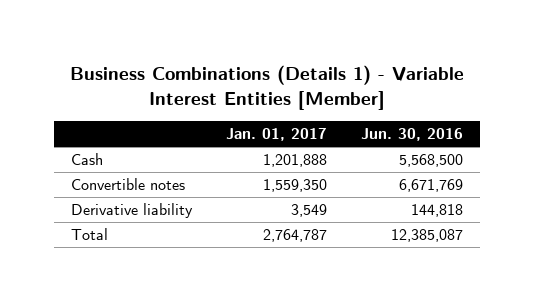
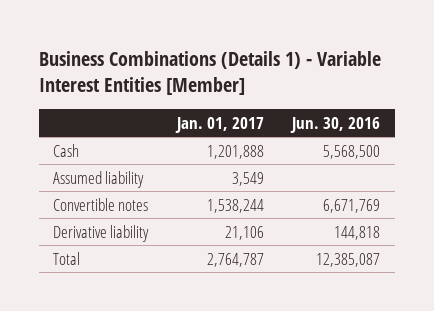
- Convertible notes | 1,559,350 | 6,671,769
- Derivative liability | 3,549 | 144,818
+ Assumed liability | 3,549 |
+ Convertible notes | 1,538,244 | 6,671,769
+ Derivative liability | 21,106 | 144,818

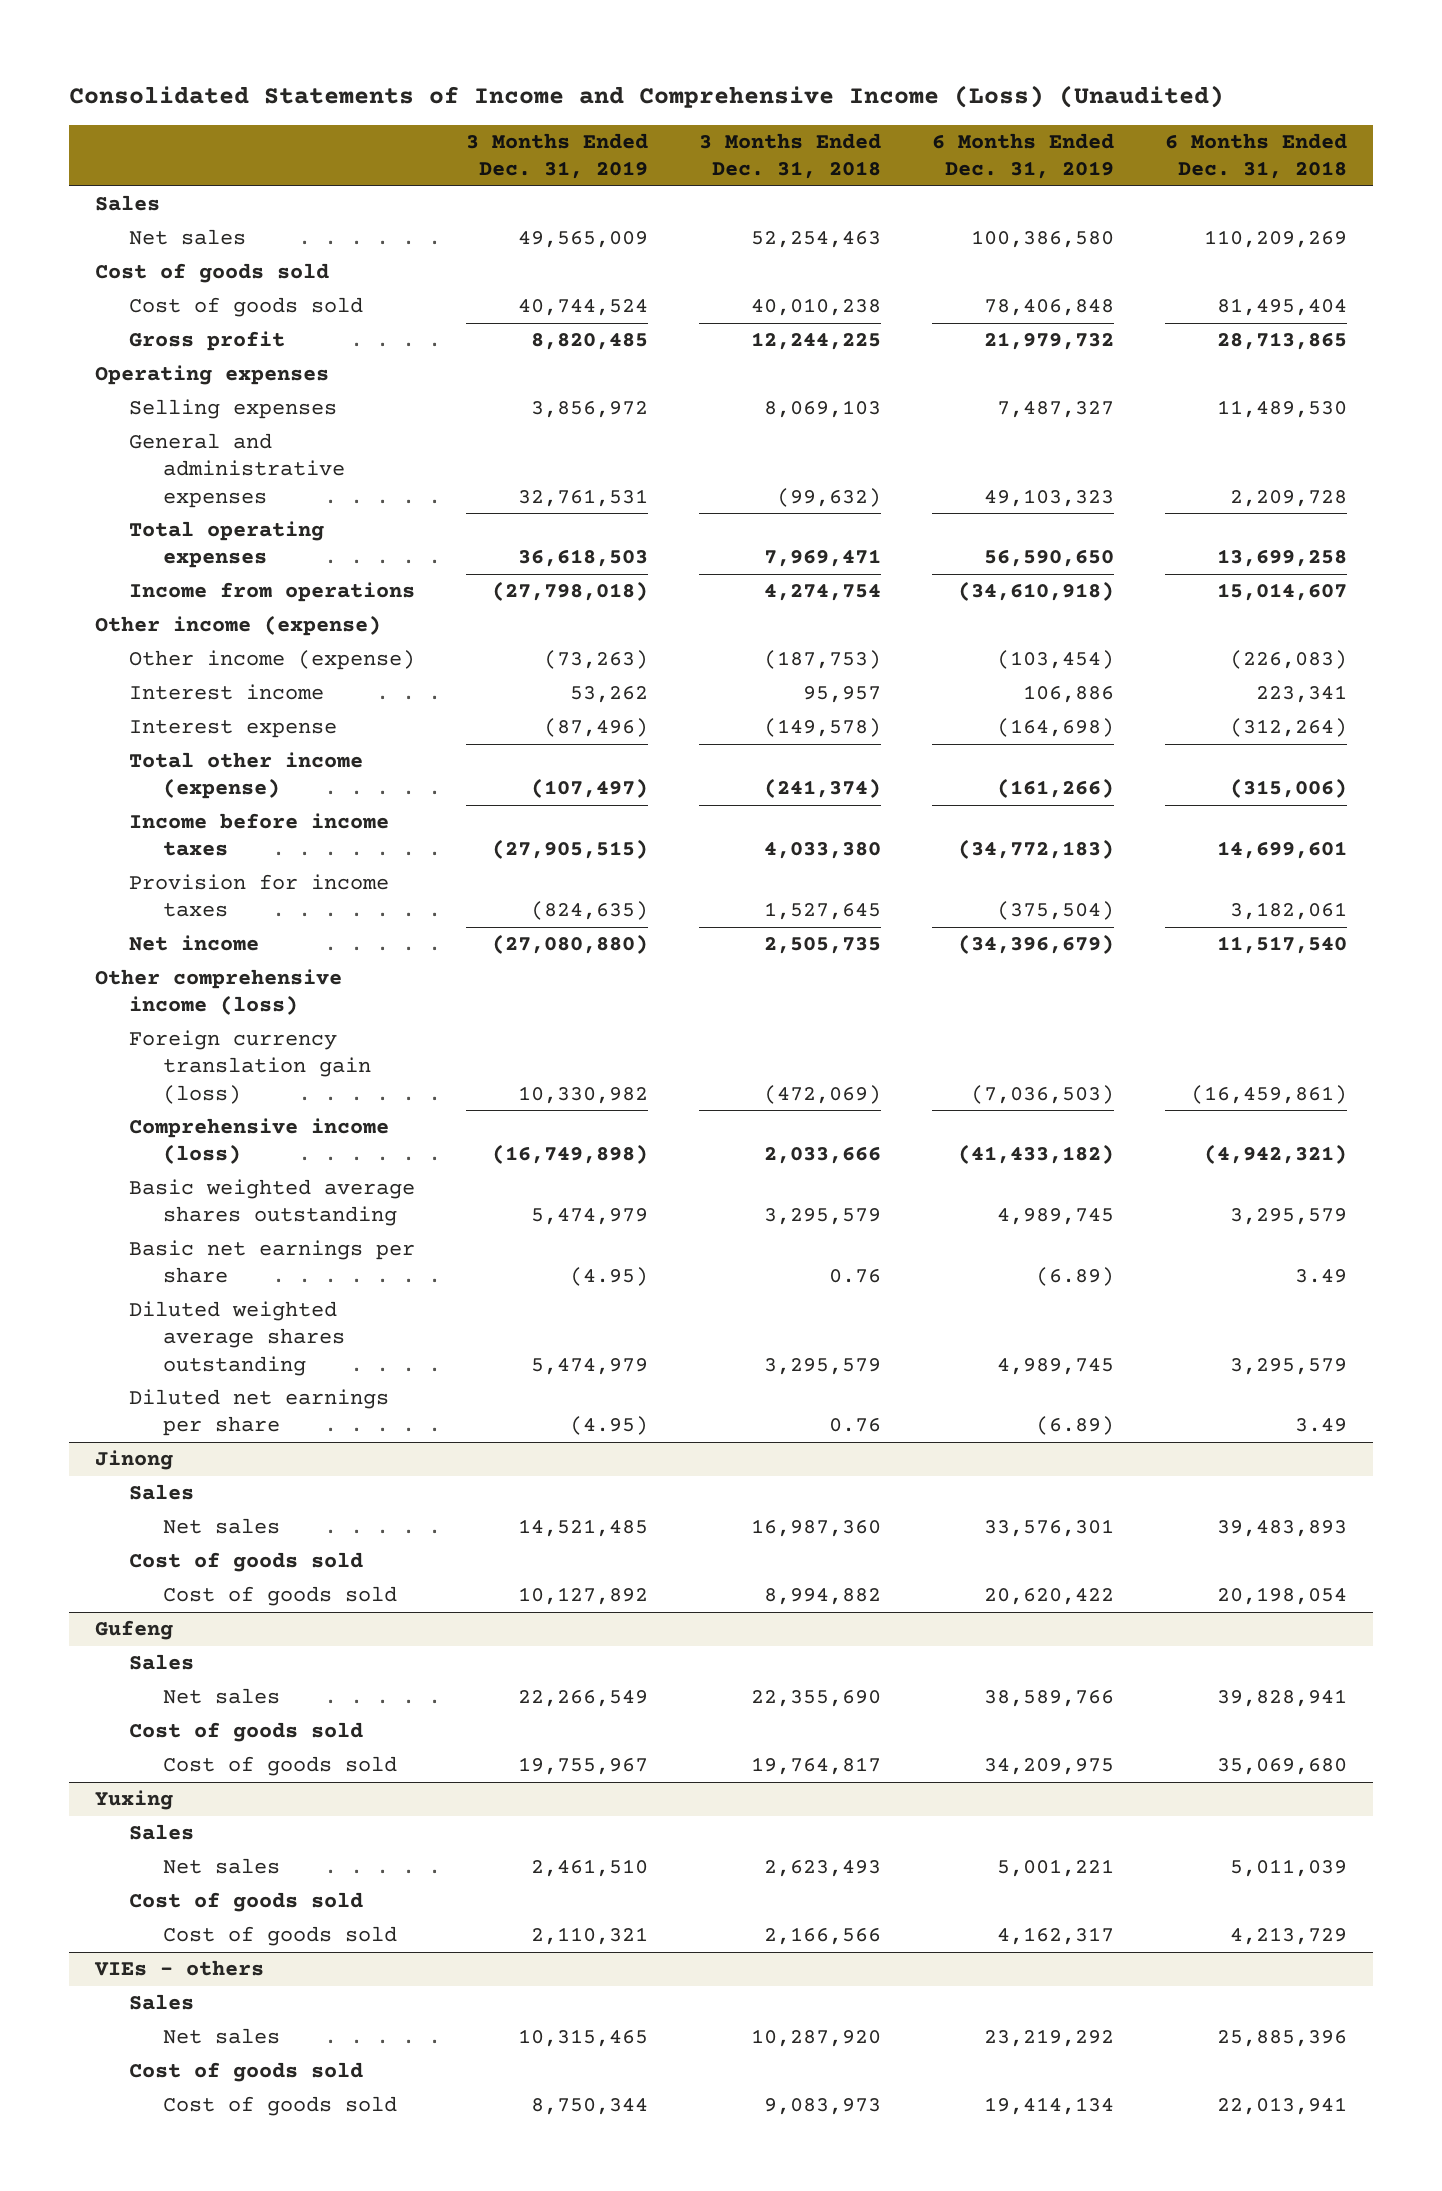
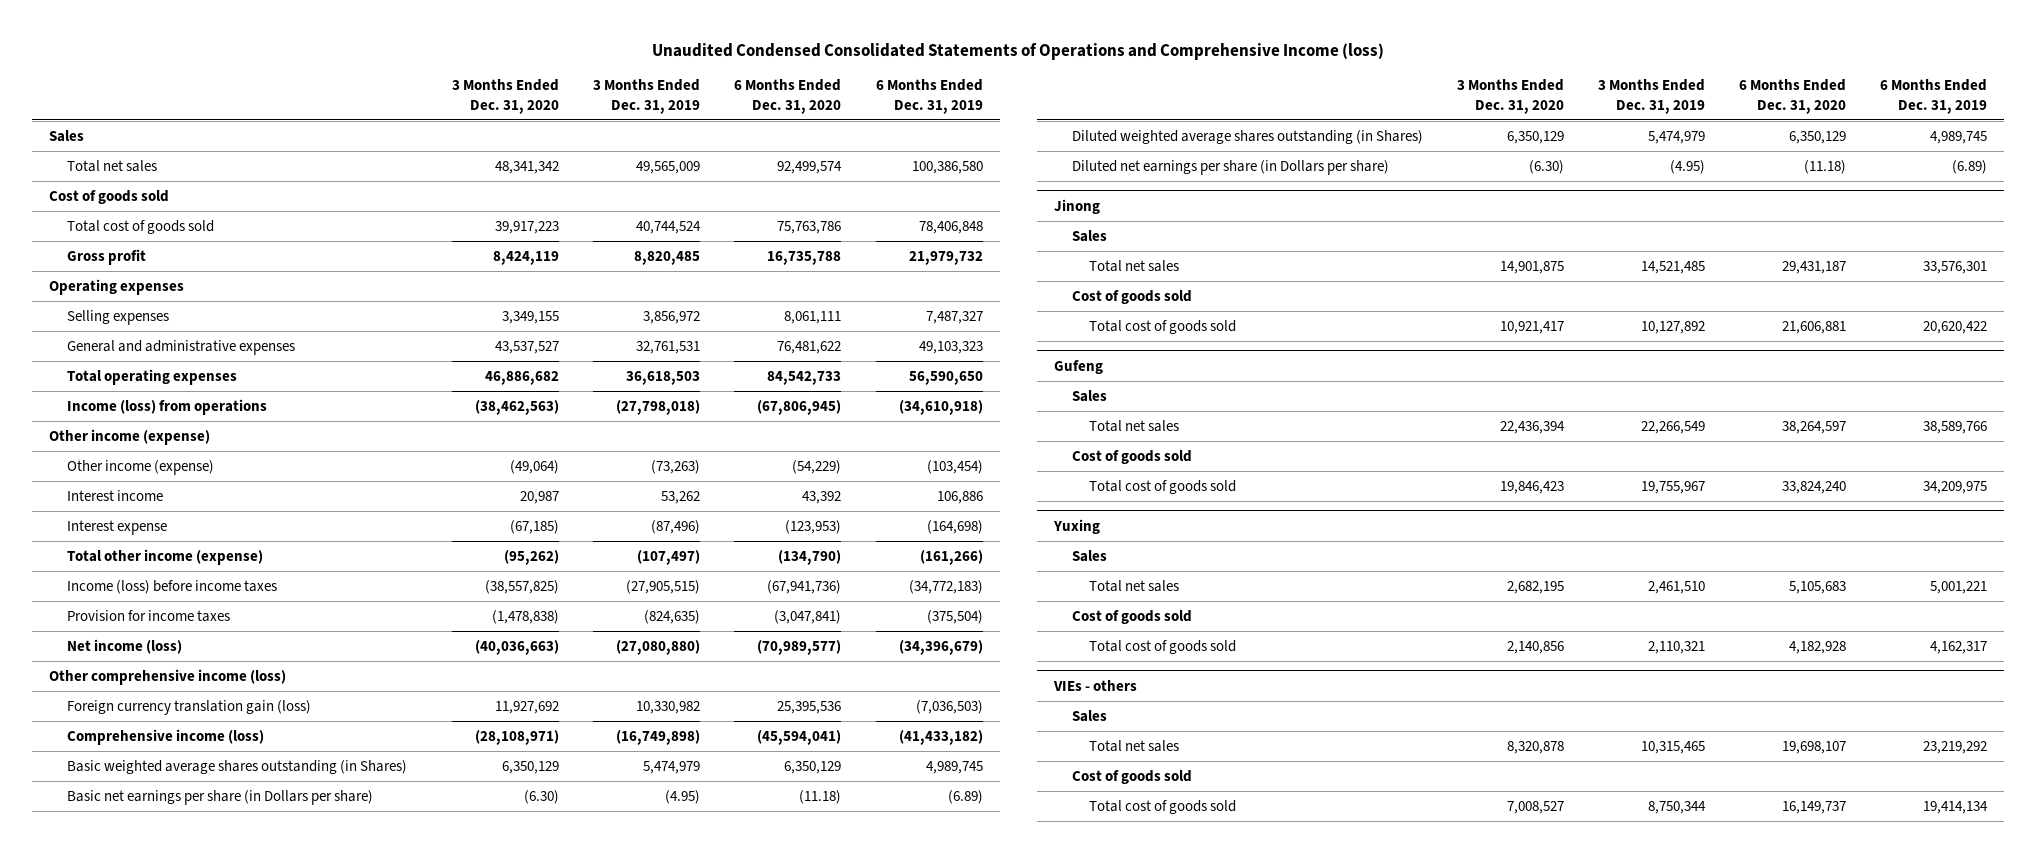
- Consolidated Statements of Income and Comprehensive Income (Loss) (Unaudited)
+ Unaudited Condensed Consolidated Statements of Operations and Comprehensive Income (loss)
- | 3 Months Ended Dec. 31, 2019 | 3 Months Ended Dec. 31, 2018 | 6 Months Ended Dec. 31, 2019 | 6 Months Ended Dec. 31, 2018
+ | 3 Months Ended Dec. 31, 2020 | 3 Months Ended Dec. 31, 2019 | 6 Months Ended Dec. 31, 2020 | 6 Months Ended Dec. 31, 2019
- Net sales | 49,565,009 | 52,254,463 | 100,386,580 | 110,209,269
+ Total net sales | 48,341,342 | 49,565,009 | 92,499,574 | 100,386,580
- Cost of goods sold | 40,744,524 | 40,010,238 | 78,406,848 | 81,495,404
+ Total cost of goods sold | 39,917,223 | 40,744,524 | 75,763,786 | 78,406,848
- Income from operations | (27,798,018) | 4,274,754 | (34,610,918) | 15,014,607
+ Income (loss) from operations | (38,462,563) | (27,798,018) | (67,806,945) | (34,610,918)
- Income before income taxes | (27,905,515) | 4,033,380 | (34,772,183) | 14,699,601
+ Income (loss) before income taxes | (38,557,825) | (27,905,515) | (67,941,736) | (34,772,183)
- Net income | (27,080,880) | 2,505,735 | (34,396,679) | 11,517,540
+ Net income (loss) | (40,036,663) | (27,080,880) | (70,989,577) | (34,396,679)
- Basic weighted average shares outstanding | 5,474,979 | 3,295,579 | 4,989,745 | 3,295,579
- Basic net earnings per share | (4.95) | 0.76 | (6.89) | 3.49
- Diluted weighted average shares outstanding | 5,474,979 | 3,295,579 | 4,989,745 | 3,295,579
- Diluted net earnings per share | (4.95) | 0.76 | (6.89) | 3.49
+ Basic weighted average shares outstanding (in Shares) | 6,350,129 | 5,474,979 | 6,350,129 | 4,989,745
+ Basic net earnings per share (in Dollars per share) | (6.30) | (4.95) | (11.18) | (6.89)
+ Diluted weighted average shares outstanding (in Shares) | 6,350,129 | 5,474,979 | 6,350,129 | 4,989,745
+ Diluted net earnings per share (in Dollars per share) | (6.30) | (4.95) | (11.18) | (6.89)
@ Jinong
- Net sales | 14,521,485 | 16,987,360 | 33,576,301 | 39,483,893
+ Total net sales | 14,901,875 | 14,521,485 | 29,431,187 | 33,576,301
- Cost of goods sold | 10,127,892 | 8,994,882 | 20,620,422 | 20,198,054
+ Total cost of goods sold | 10,921,417 | 10,127,892 | 21,606,881 | 20,620,422
@ Gufeng
- Net sales | 22,266,549 | 22,355,690 | 38,589,766 | 39,828,941
+ Total net sales | 22,436,394 | 22,266,549 | 38,264,597 | 38,589,766
- Cost of goods sold | 19,755,967 | 19,764,817 | 34,209,975 | 35,069,680
+ Total cost of goods sold | 19,846,423 | 19,755,967 | 33,824,240 | 34,209,975
@ Yuxing
- Net sales | 2,461,510 | 2,623,493 | 5,001,221 | 5,011,039
+ Total net sales | 2,682,195 | 2,461,510 | 5,105,683 | 5,001,221
- Cost of goods sold | 2,110,321 | 2,166,566 | 4,162,317 | 4,213,729
+ Total cost of goods sold | 2,140,856 | 2,110,321 | 4,182,928 | 4,162,317
@ VIEs - others
- Net sales | 10,315,465 | 10,287,920 | 23,219,292 | 25,885,396
+ Total net sales | 8,320,878 | 10,315,465 | 19,698,107 | 23,219,292
- Cost of goods sold | 8,750,344 | 9,083,973 | 19,414,134 | 22,013,941
+ Total cost of goods sold | 7,008,527 | 8,750,344 | 16,149,737 | 19,414,134

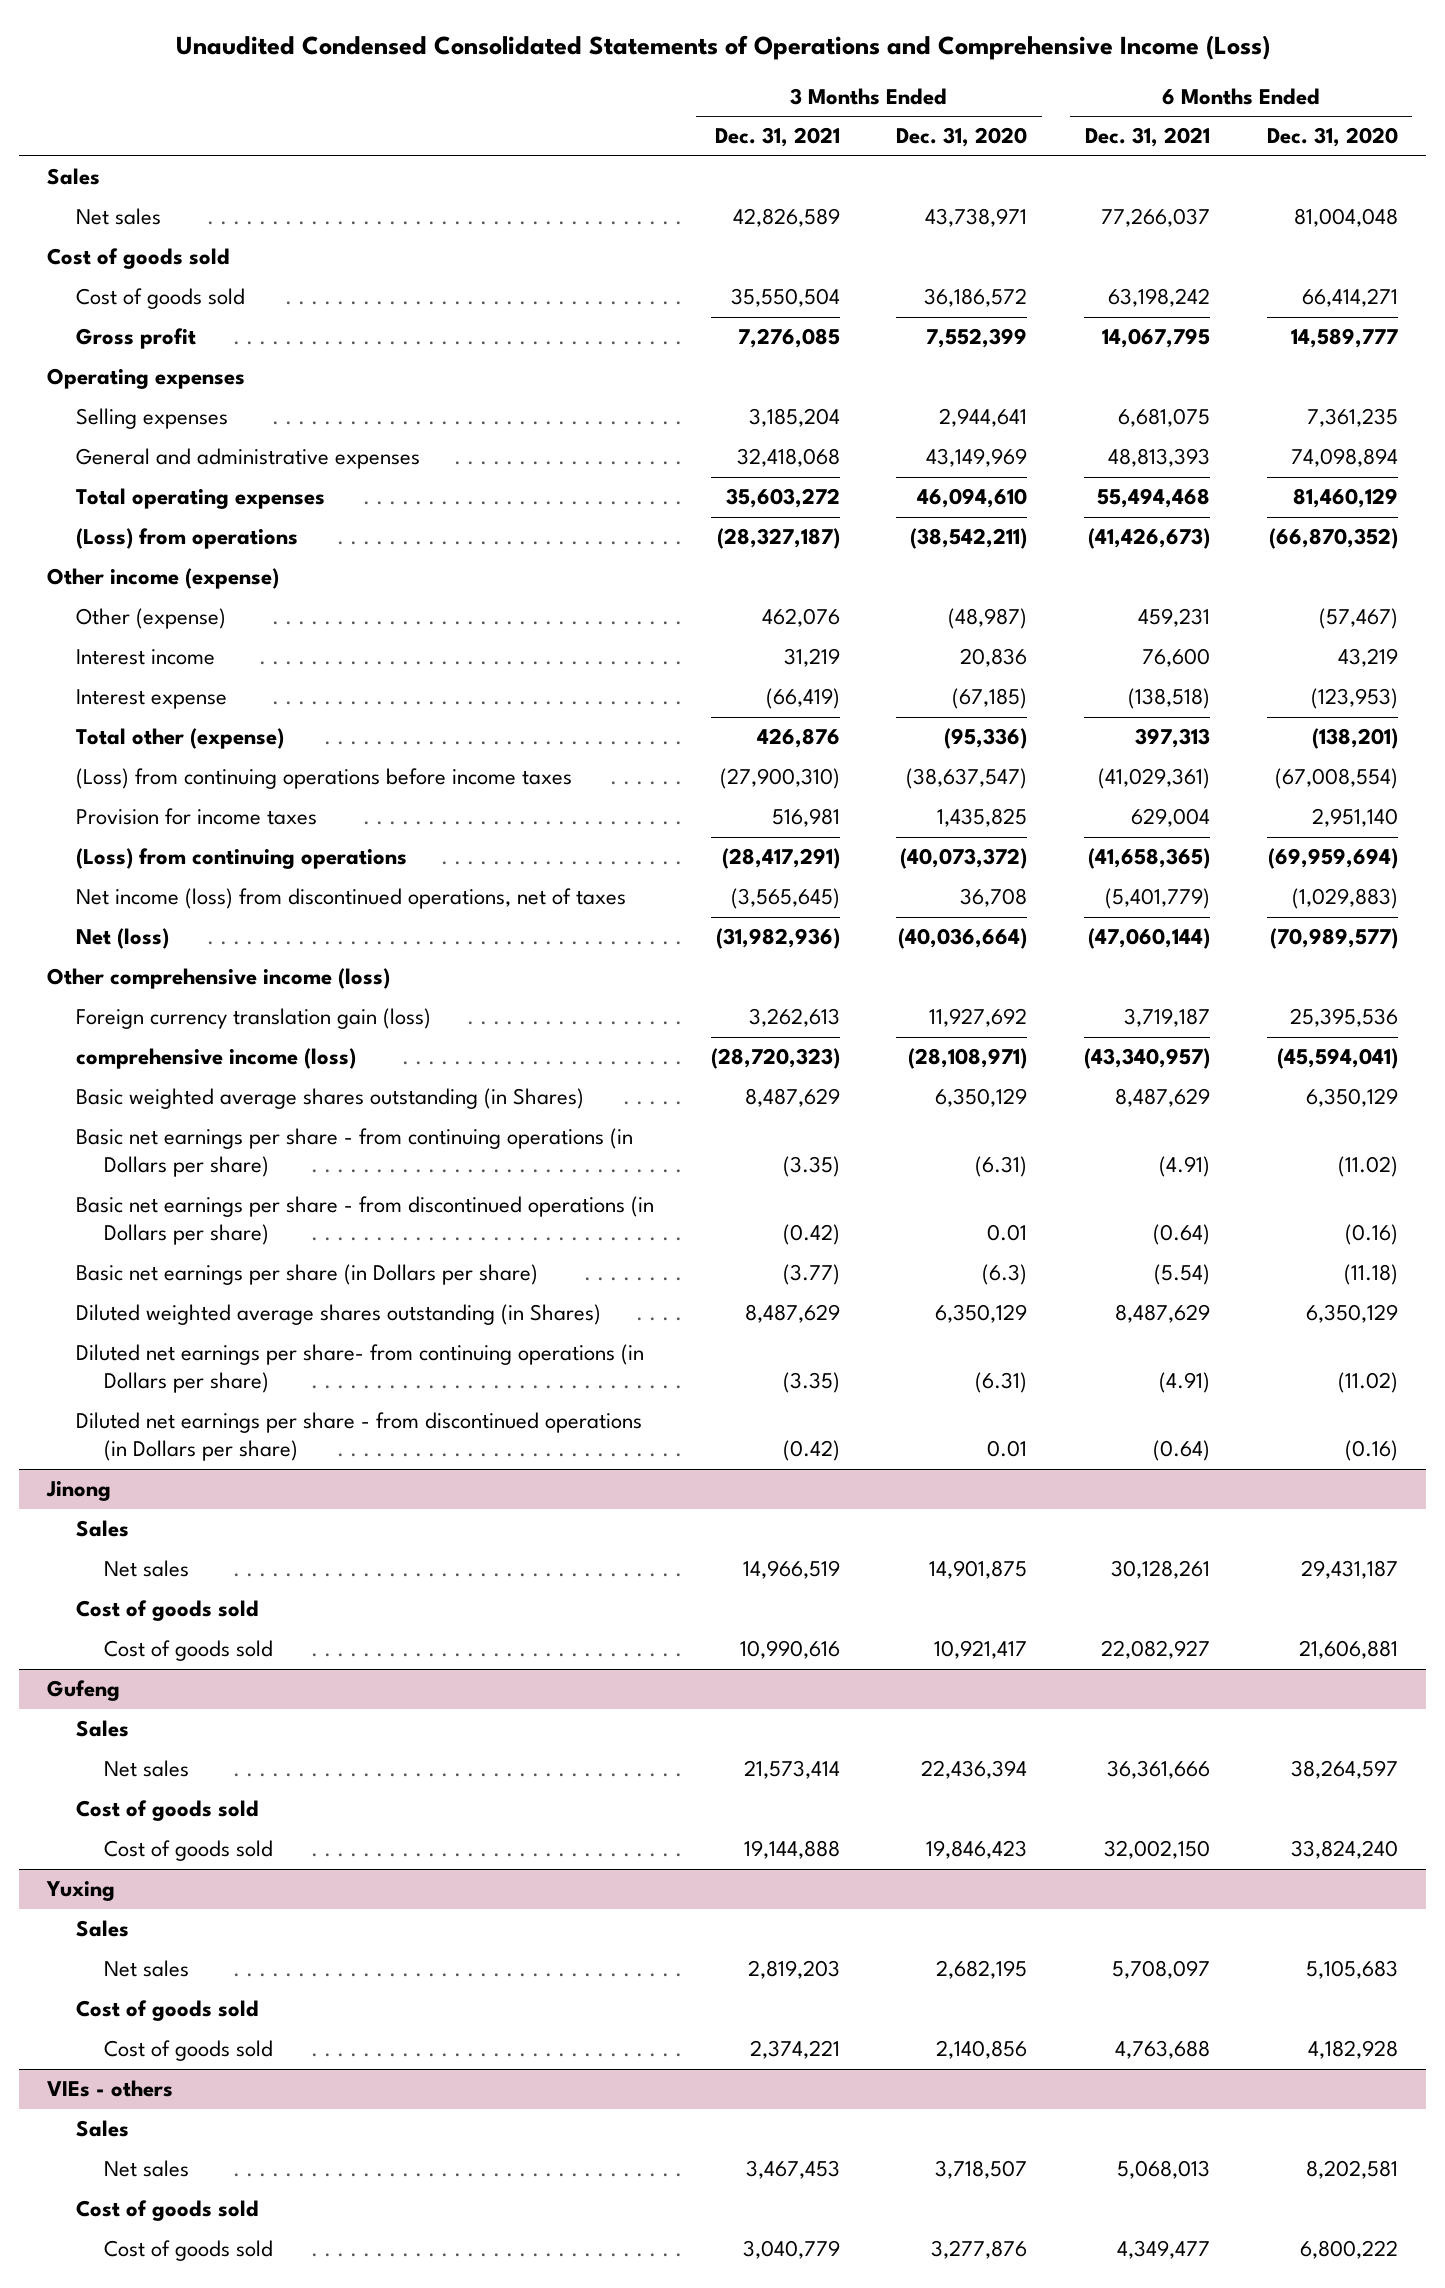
- Unaudited Condensed Consolidated Statements of Operations and Comprehensive Income (loss)
+ Unaudited Condensed Consolidated Statements of Operations and Comprehensive Income (Loss)
- | 3 Months Ended Dec. 31, 2020 | 3 Months Ended Dec. 31, 2019 | 6 Months Ended Dec. 31, 2020 | 6 Months Ended Dec. 31, 2019
+ | 3 Months Ended Dec. 31, 2021 | 3 Months Ended Dec. 31, 2020 | 6 Months Ended Dec. 31, 2021 | 6 Months Ended Dec. 31, 2020
- Total net sales | 48,341,342 | 49,565,009 | 92,499,574 | 100,386,580
+ Net sales | 42,826,589 | 43,738,971 | 77,266,037 | 81,004,048
- Total cost of goods sold | 39,917,223 | 40,744,524 | 75,763,786 | 78,406,848
- Gross profit | 8,424,119 | 8,820,485 | 16,735,788 | 21,979,732
+ Cost of goods sold | 35,550,504 | 36,186,572 | 63,198,242 | 66,414,271
+ Gross profit | 7,276,085 | 7,552,399 | 14,067,795 | 14,589,777
- Selling expenses | 3,349,155 | 3,856,972 | 8,061,111 | 7,487,327
- General and administrative expenses | 43,537,527 | 32,761,531 | 76,481,622 | 49,103,323
- Total operating expenses | 46,886,682 | 36,618,503 | 84,542,733 | 56,590,650
- Income (loss) from operations | (38,462,563) | (27,798,018) | (67,806,945) | (34,610,918)
+ Selling expenses | 3,185,204 | 2,944,641 | 6,681,075 | 7,361,235
+ General and administrative expenses | 32,418,068 | 43,149,969 | 48,813,393 | 74,098,894
+ Total operating expenses | 35,603,272 | 46,094,610 | 55,494,468 | 81,460,129
+ (Loss) from operations | (28,327,187) | (38,542,211) | (41,426,673) | (66,870,352)
- Other income (expense) | (49,064) | (73,263) | (54,229) | (103,454)
- Interest income | 20,987 | 53,262 | 43,392 | 106,886
+ Other (expense) | 462,076 | (48,987) | 459,231 | (57,467)
+ Interest income | 31,219 | 20,836 | 76,600 | 43,219
- Total other income (expense) | (95,262) | (107,497) | (134,790) | (161,266)
- Income (loss) before income taxes | (38,557,825) | (27,905,515) | (67,941,736) | (34,772,183)
- Provision for income taxes | (1,478,838) | (824,635) | (3,047,841) | (375,504)
- Net income (loss) | (40,036,663) | (27,080,880) | (70,989,577) | (34,396,679)
+ Total other (expense) | 426,876 | (95,336) | 397,313 | (138,201)
+ (Loss) from continuing operations before income taxes | (27,900,310) | (38,637,547) | (41,029,361) | (67,008,554)
+ Provision for income taxes | 516,981 | 1,435,825 | 629,004 | 2,951,140
+ (Loss) from continuing operations | (28,417,291) | (40,073,372) | (41,658,365) | (69,959,694)
+ Net income (loss) from discontinued operations, net of taxes | (3,565,645) | 36,708 | (5,401,779) | (1,029,883)
+ Net (loss) | (31,982,936) | (40,036,664) | (47,060,144) | (70,989,577)
- Comprehensive income (loss) | (28,108,971) | (16,749,898) | (45,594,041) | (41,433,182)
+ comprehensive income (loss) | (28,720,323) | (28,108,971) | (43,340,957) | (45,594,041)
- Basic net earnings per share (in Dollars per share) | (6.30) | (4.95) | (11.18) | (6.89)
+ Basic net earnings per share - from continuing operations (in Dollars per share) | (3.35) | (6.31) | (4.91) | (11.02)
+ Basic net earnings per share - from discontinued operations (in Dollars per share) | (0.42) | 0.01 | (0.64) | (0.16)
+ Basic net earnings per share (in Dollars per share) | (3.77) | (6.3) | (5.54) | (11.18)
- Diluted net earnings per share (in Dollars per share) | (6.30) | (4.95) | (11.18) | (6.89)
+ Diluted net earnings per share- from continuing operations (in Dollars per share) | (3.35) | (6.31) | (4.91) | (11.02)
+ Diluted net earnings per share - from discontinued operations (in Dollars per share) | (0.42) | 0.01 | (0.64) | (0.16)
@ Jinong
- Total net sales | 14,901,875 | 14,521,485 | 29,431,187 | 33,576,301
+ Net sales | 14,966,519 | 14,901,875 | 30,128,261 | 29,431,187
- Total cost of goods sold | 10,921,417 | 10,127,892 | 21,606,881 | 20,620,422
+ Cost of goods sold | 10,990,616 | 10,921,417 | 22,082,927 | 21,606,881
@ Gufeng
- Total net sales | 22,436,394 | 22,266,549 | 38,264,597 | 38,589,766
+ Net sales | 21,573,414 | 22,436,394 | 36,361,666 | 38,264,597
- Total cost of goods sold | 19,846,423 | 19,755,967 | 33,824,240 | 34,209,975
+ Cost of goods sold | 19,144,888 | 19,846,423 | 32,002,150 | 33,824,240
@ Yuxing
- Total net sales | 2,682,195 | 2,461,510 | 5,105,683 | 5,001,221
+ Net sales | 2,819,203 | 2,682,195 | 5,708,097 | 5,105,683
- Total cost of goods sold | 2,140,856 | 2,110,321 | 4,182,928 | 4,162,317
+ Cost of goods sold | 2,374,221 | 2,140,856 | 4,763,688 | 4,182,928
@ VIEs - others
- Total net sales | 8,320,878 | 10,315,465 | 19,698,107 | 23,219,292
+ Net sales | 3,467,453 | 3,718,507 | 5,068,013 | 8,202,581
- Total cost of goods sold | 7,008,527 | 8,750,344 | 16,149,737 | 19,414,134
+ Cost of goods sold | 3,040,779 | 3,277,876 | 4,349,477 | 6,800,222

